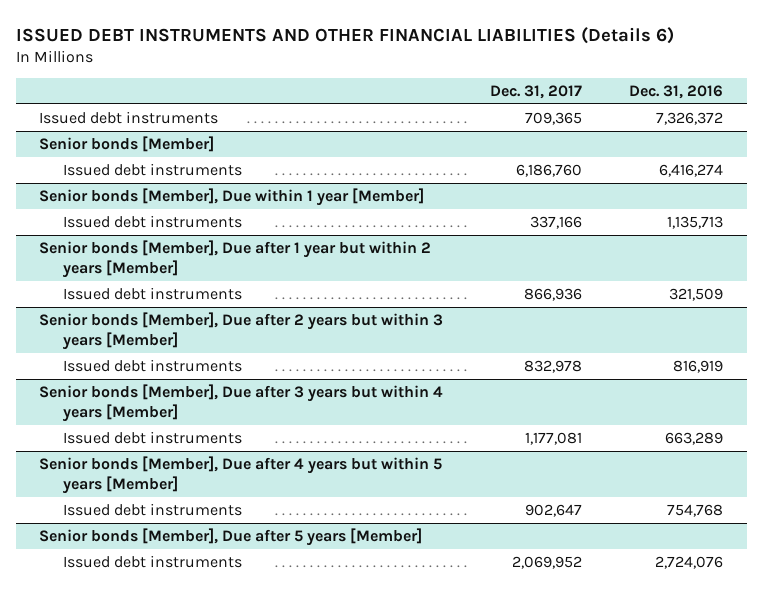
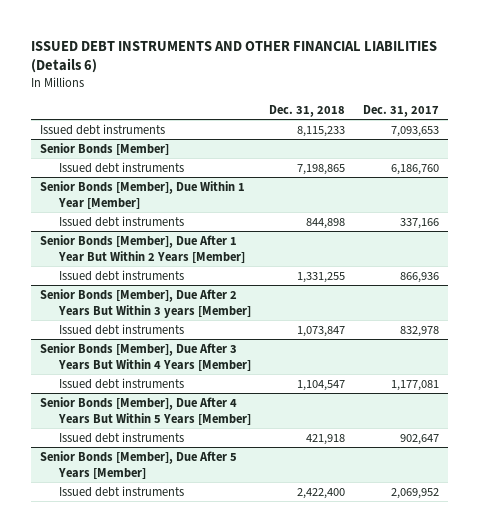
- | Dec. 31, 2017 | Dec. 31, 2016
+ | Dec. 31, 2018 | Dec. 31, 2017
- Issued debt instruments | 709,365 | 7,326,372
- Senior bonds [Member]
+ Issued debt instruments | 8,115,233 | 7,093,653
+ Senior Bonds [Member]
- Senior bonds [Member], Due within 1 year [Member]
+ Senior Bonds [Member], Due Within 1 Year [Member]
- Senior bonds [Member], Due after 1 year but within 2 years [Member]
+ Senior Bonds [Member], Due After 1 Year But Within 2 Years [Member]
- Senior bonds [Member], Due after 2 years but within 3 years [Member]
+ Senior Bonds [Member], Due After 2 Years But Within 3 years [Member]
- Senior bonds [Member], Due after 3 years but within 4 years [Member]
+ Senior Bonds [Member], Due After 3 Years But Within 4 Years [Member]
- Senior bonds [Member], Due after 4 years but within 5 years [Member]
+ Senior Bonds [Member], Due After 4 Years But Within 5 Years [Member]
- Senior bonds [Member], Due after 5 years [Member]
+ Senior Bonds [Member], Due After 5 Years [Member]

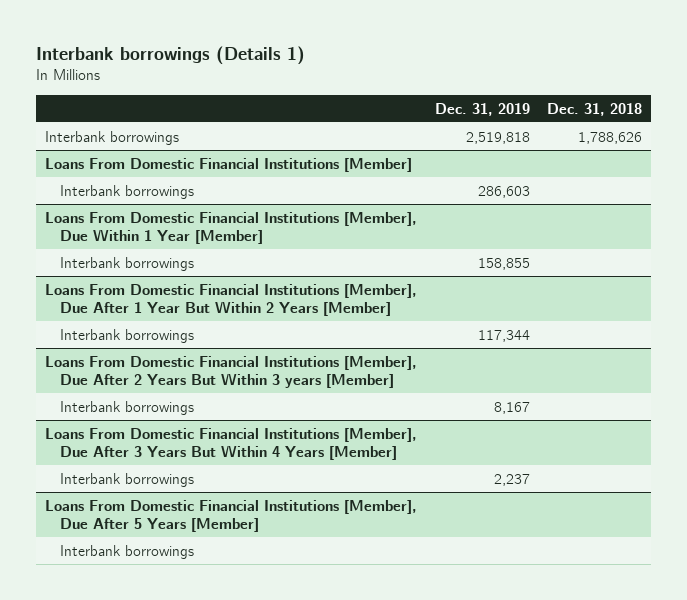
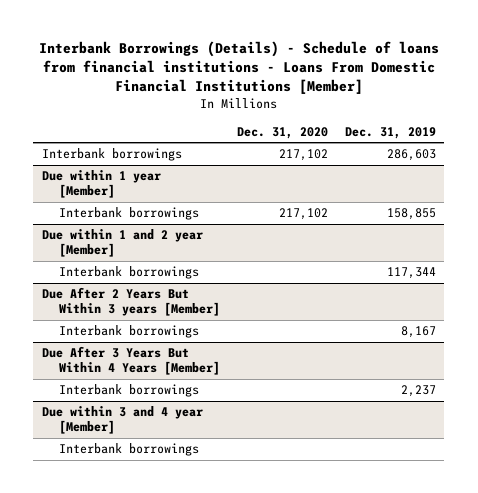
- Interbank borrowings (Details 1)
+ Interbank Borrowings (Details) - Schedule of loans from financial institutions - Loans From Domestic Financial Institutions [Member]
- | Dec. 31, 2019 | Dec. 31, 2018
+ | Dec. 31, 2020 | Dec. 31, 2019
- Interbank borrowings | 2,519,818 | 1,788,626
- Loans From Domestic Financial Institutions [Member]
- Loans From Domestic Financial Institutions [Member], Due Within 1 Year [Member]
+ Due within 1 year [Member]
- Loans From Domestic Financial Institutions [Member], Due After 1 Year But Within 2 Years [Member]
+ Due within 1 and 2 year [Member]
- Loans From Domestic Financial Institutions [Member], Due After 2 Years But Within 3 years [Member]
+ Due After 2 Years But Within 3 years [Member]
- Loans From Domestic Financial Institutions [Member], Due After 3 Years But Within 4 Years [Member]
+ Due After 3 Years But Within 4 Years [Member]
- Loans From Domestic Financial Institutions [Member], Due After 5 Years [Member]
+ Due within 3 and 4 year [Member]

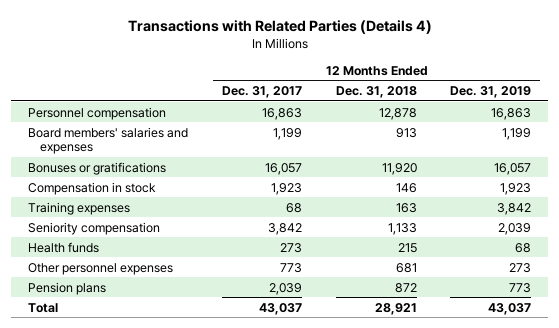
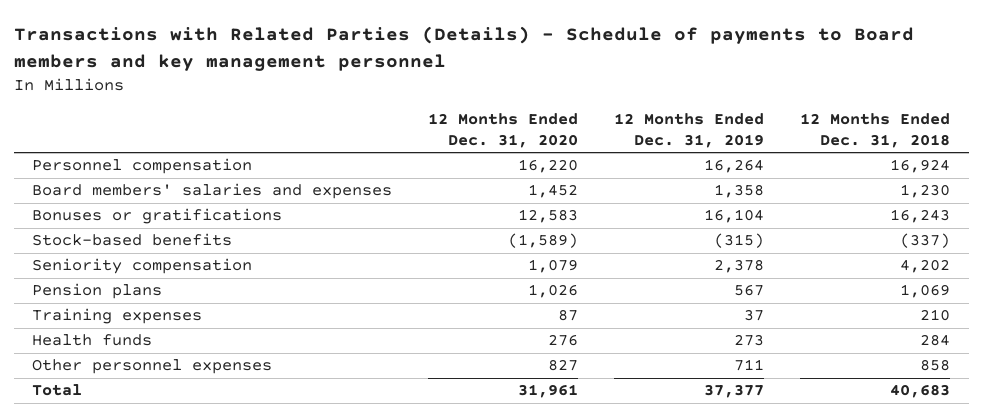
- Transactions with Related Parties (Details 4)
+ Transactions with Related Parties (Details) - Schedule of payments to Board members and key management personnel
- | 12 Months Ended Dec. 31, 2017 | 12 Months Ended Dec. 31, 2018 | 12 Months Ended Dec. 31, 2019
+ | 12 Months Ended Dec. 31, 2020 | 12 Months Ended Dec. 31, 2019 | 12 Months Ended Dec. 31, 2018
- Personnel compensation | 16,863 | 12,878 | 16,863
- Board members' salaries and expenses | 1,199 | 913 | 1,199
- Bonuses or gratifications | 16,057 | 11,920 | 16,057
- Compensation in stock | 1,923 | 146 | 1,923
- Training expenses | 68 | 163 | 3,842
- Seniority compensation | 3,842 | 1,133 | 2,039
- Health funds | 273 | 215 | 68
- Other personnel expenses | 773 | 681 | 273
- Pension plans | 2,039 | 872 | 773
- Total | 43,037 | 28,921 | 43,037
+ Personnel compensation | 16,220 | 16,264 | 16,924
+ Board members' salaries and expenses | 1,452 | 1,358 | 1,230
+ Bonuses or gratifications | 12,583 | 16,104 | 16,243
+ Stock-based benefits | (1,589) | (315) | (337)
+ Seniority compensation | 1,079 | 2,378 | 4,202
+ Pension plans | 1,026 | 567 | 1,069
+ Training expenses | 87 | 37 | 210
+ Health funds | 276 | 273 | 284
+ Other personnel expenses | 827 | 711 | 858
+ Total | 31,961 | 37,377 | 40,683

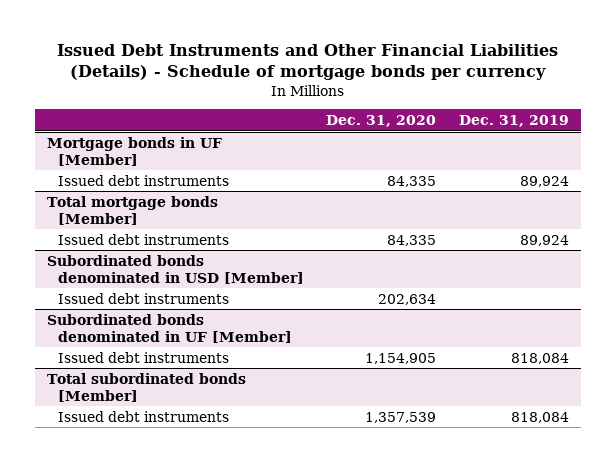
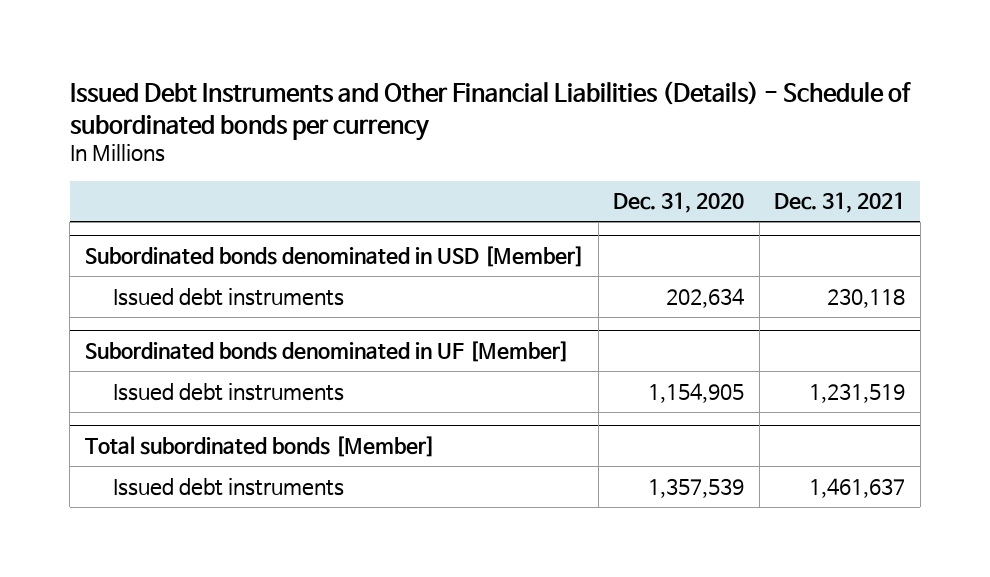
- Issued Debt Instruments and Other Financial Liabilities (Details) - Schedule of mortgage bonds per currency
+ Issued Debt Instruments and Other Financial Liabilities (Details) - Schedule of subordinated bonds per currency
- | Dec. 31, 2020 | Dec. 31, 2019
+ | Dec. 31, 2020 | Dec. 31, 2021
- Mortgage bonds in UF [Member]
- Issued debt instruments | 84,335 | 89,924
- Total mortgage bonds [Member]
- Issued debt instruments | 84,335 | 89,924

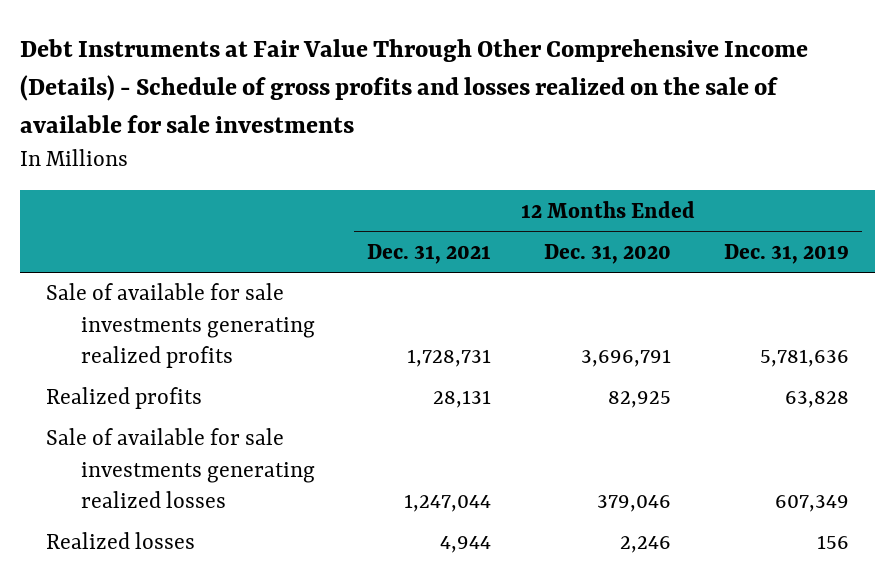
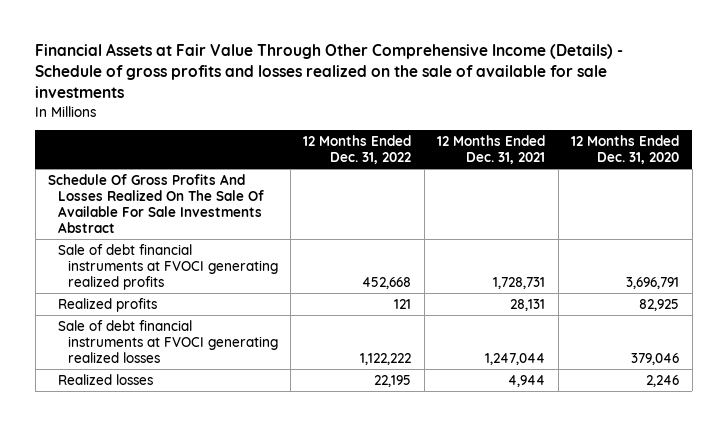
- Debt Instruments at Fair Value Through Other Comprehensive Income (Details) - Schedule of gross profits and losses realized on the sale of available for sale investments
+ Financial Assets at Fair Value Through Other Comprehensive Income (Details) - Schedule of gross profits and losses realized on the sale of available for sale investments
- | 12 Months Ended Dec. 31, 2021 | 12 Months Ended Dec. 31, 2020 | 12 Months Ended Dec. 31, 2019
+ | 12 Months Ended Dec. 31, 2022 | 12 Months Ended Dec. 31, 2021 | 12 Months Ended Dec. 31, 2020
- Sale of available for sale investments generating realized profits | 1,728,731 | 3,696,791 | 5,781,636
+ Schedule Of Gross Profits And Losses Realized On The Sale Of Available For Sale Investments Abstract
+ Sale of debt financial instruments at FVOCI generating realized profits | 452,668 | 1,728,731 | 3,696,791
- Sale of available for sale investments generating realized losses | 1,247,044 | 379,046 | 607,349
+ Sale of debt financial instruments at FVOCI generating realized losses | 1,122,222 | 1,247,044 | 379,046

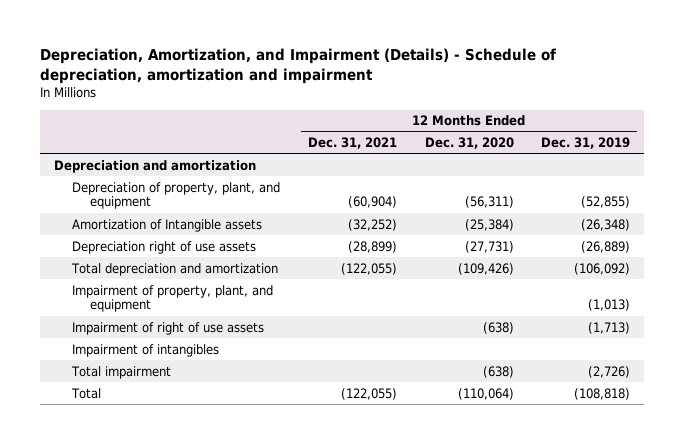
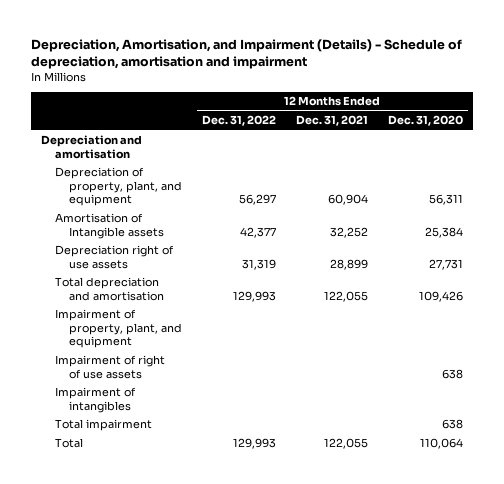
- Depreciation, Amortization, and Impairment (Details) - Schedule of depreciation, amortization and impairment
+ Depreciation, Amortisation, and Impairment (Details) - Schedule of depreciation, amortisation and impairment
- | 12 Months Ended Dec. 31, 2021 | 12 Months Ended Dec. 31, 2020 | 12 Months Ended Dec. 31, 2019
+ | 12 Months Ended Dec. 31, 2022 | 12 Months Ended Dec. 31, 2021 | 12 Months Ended Dec. 31, 2020
- Depreciation and amortization
- Depreciation of property, plant, and equipment | (60,904) | (56,311) | (52,855)
- Amortization of Intangible assets | (32,252) | (25,384) | (26,348)
- Depreciation right of use assets | (28,899) | (27,731) | (26,889)
- Total depreciation and amortization | (122,055) | (109,426) | (106,092)
+ Depreciation and amortisation
+ Depreciation of property, plant, and equipment | 56,297 | 60,904 | 56,311
+ Amortisation of Intangible assets | 42,377 | 32,252 | 25,384
+ Depreciation right of use assets | 31,319 | 28,899 | 27,731
+ Total depreciation and amortisation | 129,993 | 122,055 | 109,426
- Impairment of right of use assets | | (638) | (1,713)
+ Impairment of right of use assets | | | 638
- Total impairment | | (638) | (2,726)
- Total | (122,055) | (110,064) | (108,818)
+ Total impairment | | | 638
+ Total | 129,993 | 122,055 | 110,064

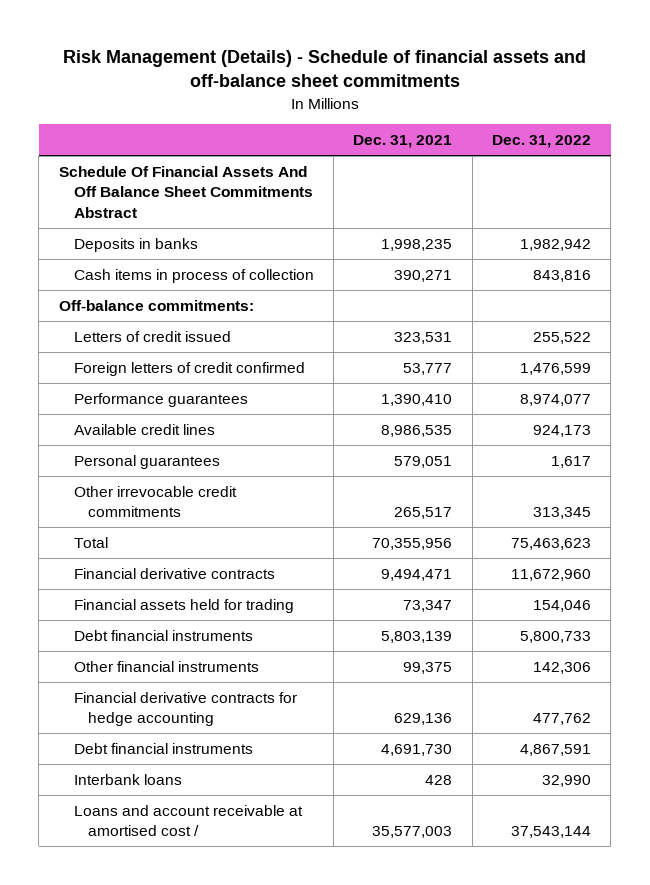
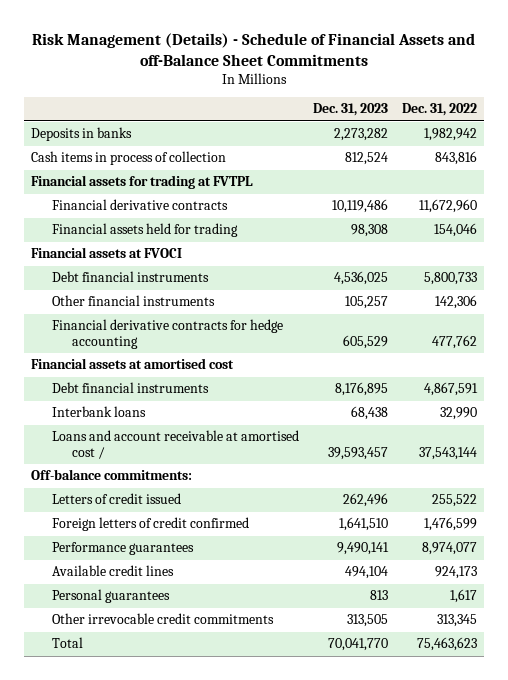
- Risk Management (Details) - Schedule of financial assets and off-balance sheet commitments
+ Risk Management (Details) - Schedule of Financial Assets and off-Balance Sheet Commitments
- | Dec. 31, 2021 | Dec. 31, 2022
+ | Dec. 31, 2023 | Dec. 31, 2022
- Schedule Of Financial Assets And Off Balance Sheet Commitments Abstract
+ Financial assets for trading at FVTPL
+ Financial assets at FVOCI
+ Financial assets at amortised cost
moved down: Off-balance commitments:
moved down: Letters of credit issued | 262,496 | 255,522
moved down: Foreign letters of credit confirmed | 1,641,510 | 1,476,599
moved down: Performance guarantees | 9,490,141 | 8,974,077
moved down: Available credit lines | 494,104 | 924,173
moved down: Personal guarantees | 813 | 1,617
moved down: Other irrevocable credit commitments | 313,505 | 313,345
moved down: Total | 70,041,770 | 75,463,623

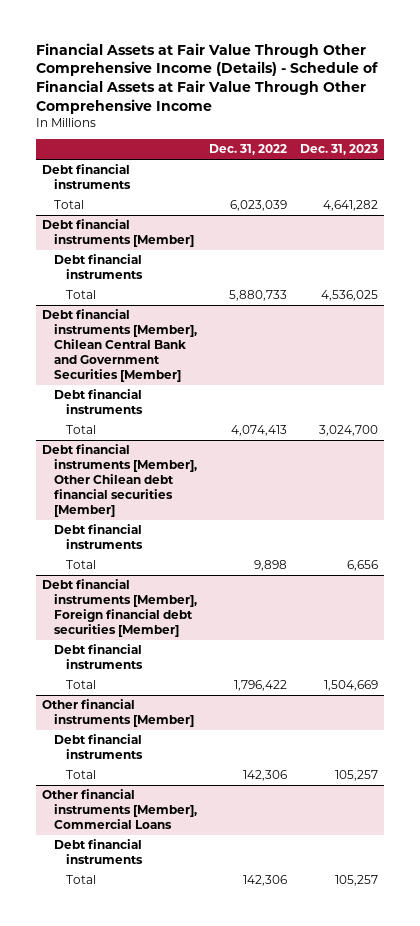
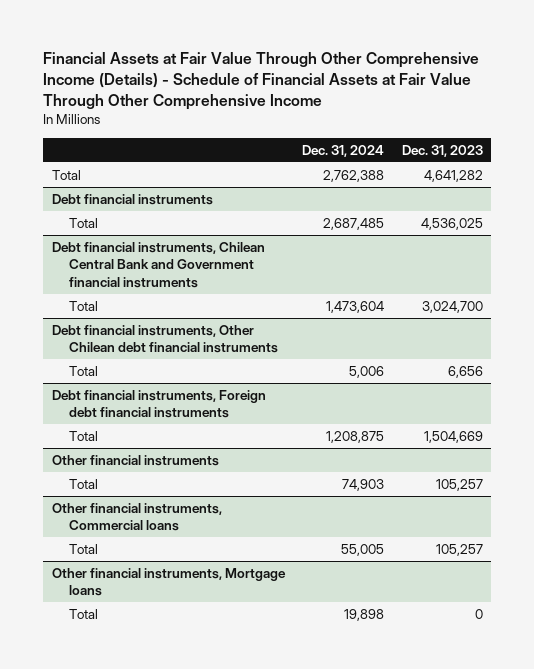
- | Dec. 31, 2022 | Dec. 31, 2023
+ | Dec. 31, 2024 | Dec. 31, 2023
- Debt financial instruments
- Debt financial instruments [Member]
- Debt financial instruments
+ Debt financial instruments
- Debt financial instruments [Member], Chilean Central Bank and Government Securities [Member]
- Debt financial instruments
+ Debt financial instruments, Chilean Central Bank and Government financial instruments
- Debt financial instruments [Member], Other Chilean debt financial securities [Member]
- Debt financial instruments
+ Debt financial instruments, Other Chilean debt financial instruments
- Debt financial instruments [Member], Foreign financial debt securities [Member]
- Debt financial instruments
+ Debt financial instruments, Foreign debt financial instruments
- Other financial instruments [Member]
- Debt financial instruments
+ Other financial instruments
- Other financial instruments [Member], Commercial Loans
- Debt financial instruments
+ Other financial instruments, Commercial loans
+ Other financial instruments, Mortgage loans
+ Total | 19,898 | 0

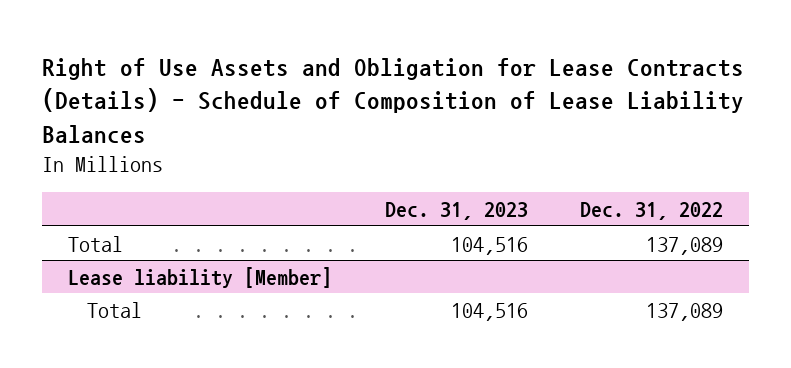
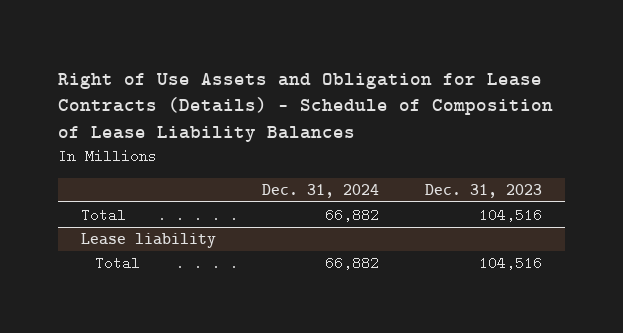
- | Dec. 31, 2023 | Dec. 31, 2022
+ | Dec. 31, 2024 | Dec. 31, 2023
- Lease liability [Member]
+ Lease liability

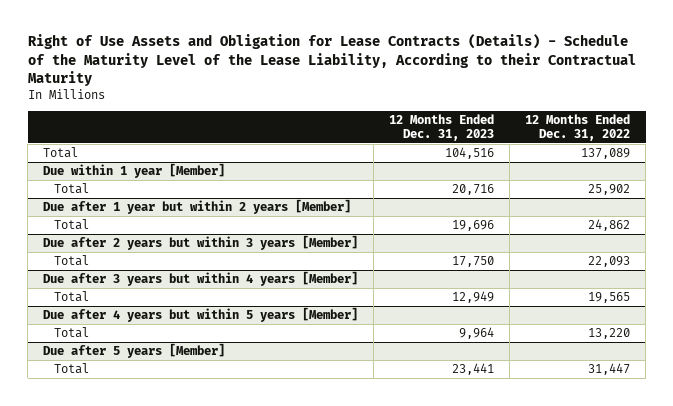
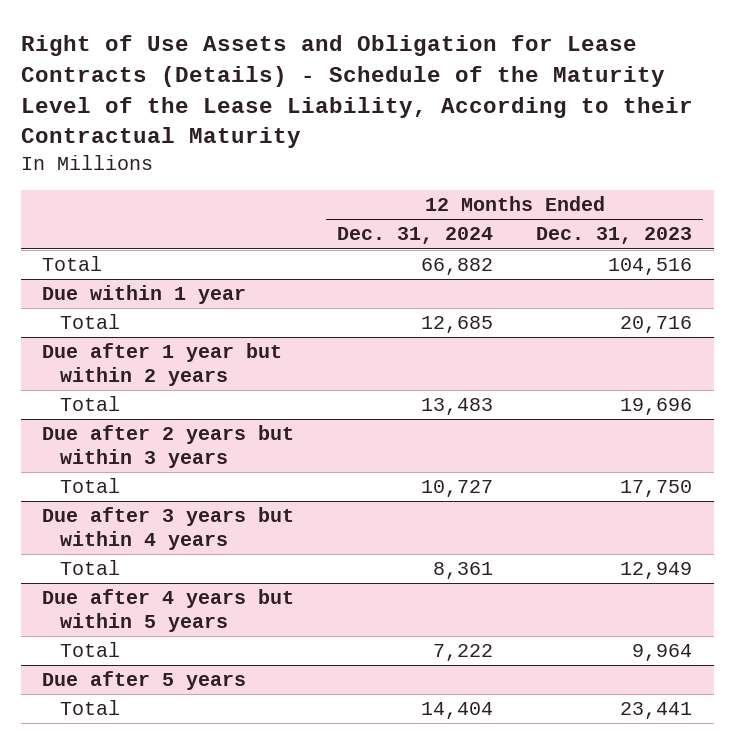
- | 12 Months Ended Dec. 31, 2023 | 12 Months Ended Dec. 31, 2022
+ | 12 Months Ended Dec. 31, 2024 | 12 Months Ended Dec. 31, 2023
- Due within 1 year [Member]
+ Due within 1 year
- Due after 1 year but within 2 years [Member]
+ Due after 1 year but within 2 years
- Due after 2 years but within 3 years [Member]
+ Due after 2 years but within 3 years
- Due after 3 years but within 4 years [Member]
+ Due after 3 years but within 4 years
- Due after 4 years but within 5 years [Member]
+ Due after 4 years but within 5 years
- Due after 5 years [Member]
+ Due after 5 years

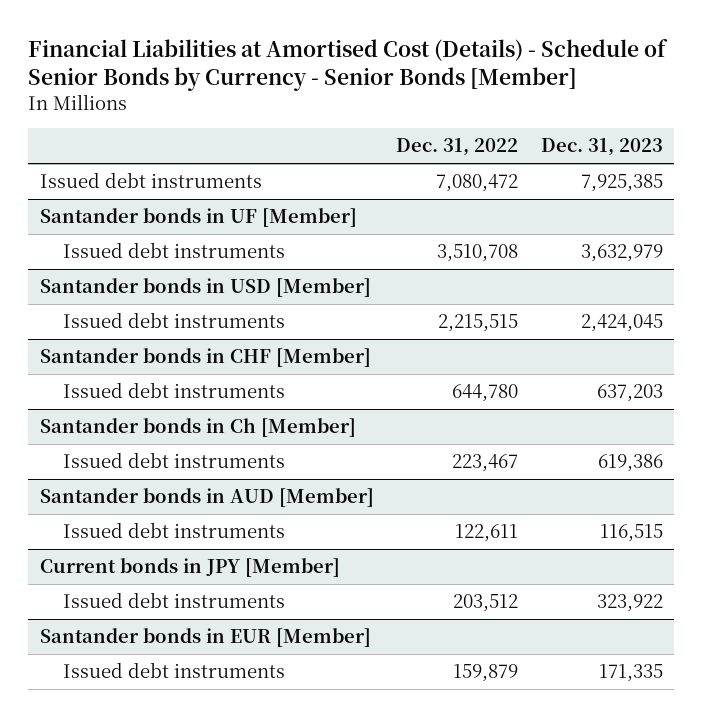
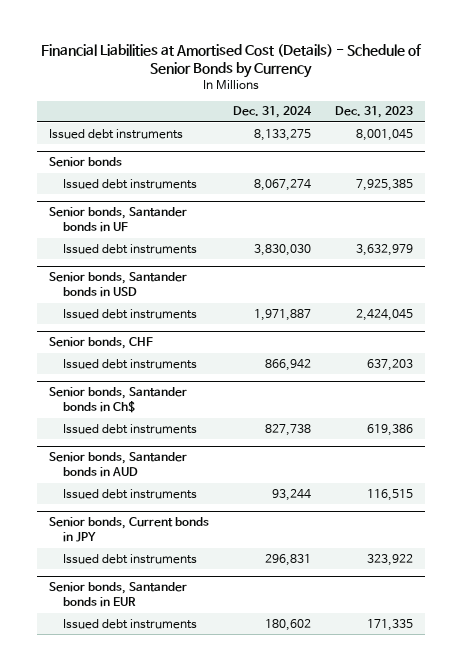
- Financial Liabilities at Amortised Cost (Details) - Schedule of Senior Bonds by Currency - Senior Bonds [Member]
+ Financial Liabilities at Amortised Cost (Details) - Schedule of Senior Bonds by Currency
- | Dec. 31, 2022 | Dec. 31, 2023
+ | Dec. 31, 2024 | Dec. 31, 2023
+ Issued debt instruments | 8,133,275 | 8,001,045
+ Senior bonds
- Santander bonds in UF [Member]
+ Senior bonds, Santander bonds in UF
- Santander bonds in USD [Member]
+ Senior bonds, Santander bonds in USD
- Santander bonds in CHF [Member]
+ Senior bonds, CHF
- Santander bonds in Ch [Member]
+ Senior bonds, Santander bonds in Ch$
- Santander bonds in AUD [Member]
+ Senior bonds, Santander bonds in AUD
- Current bonds in JPY [Member]
+ Senior bonds, Current bonds in JPY
- Santander bonds in EUR [Member]
+ Senior bonds, Santander bonds in EUR

